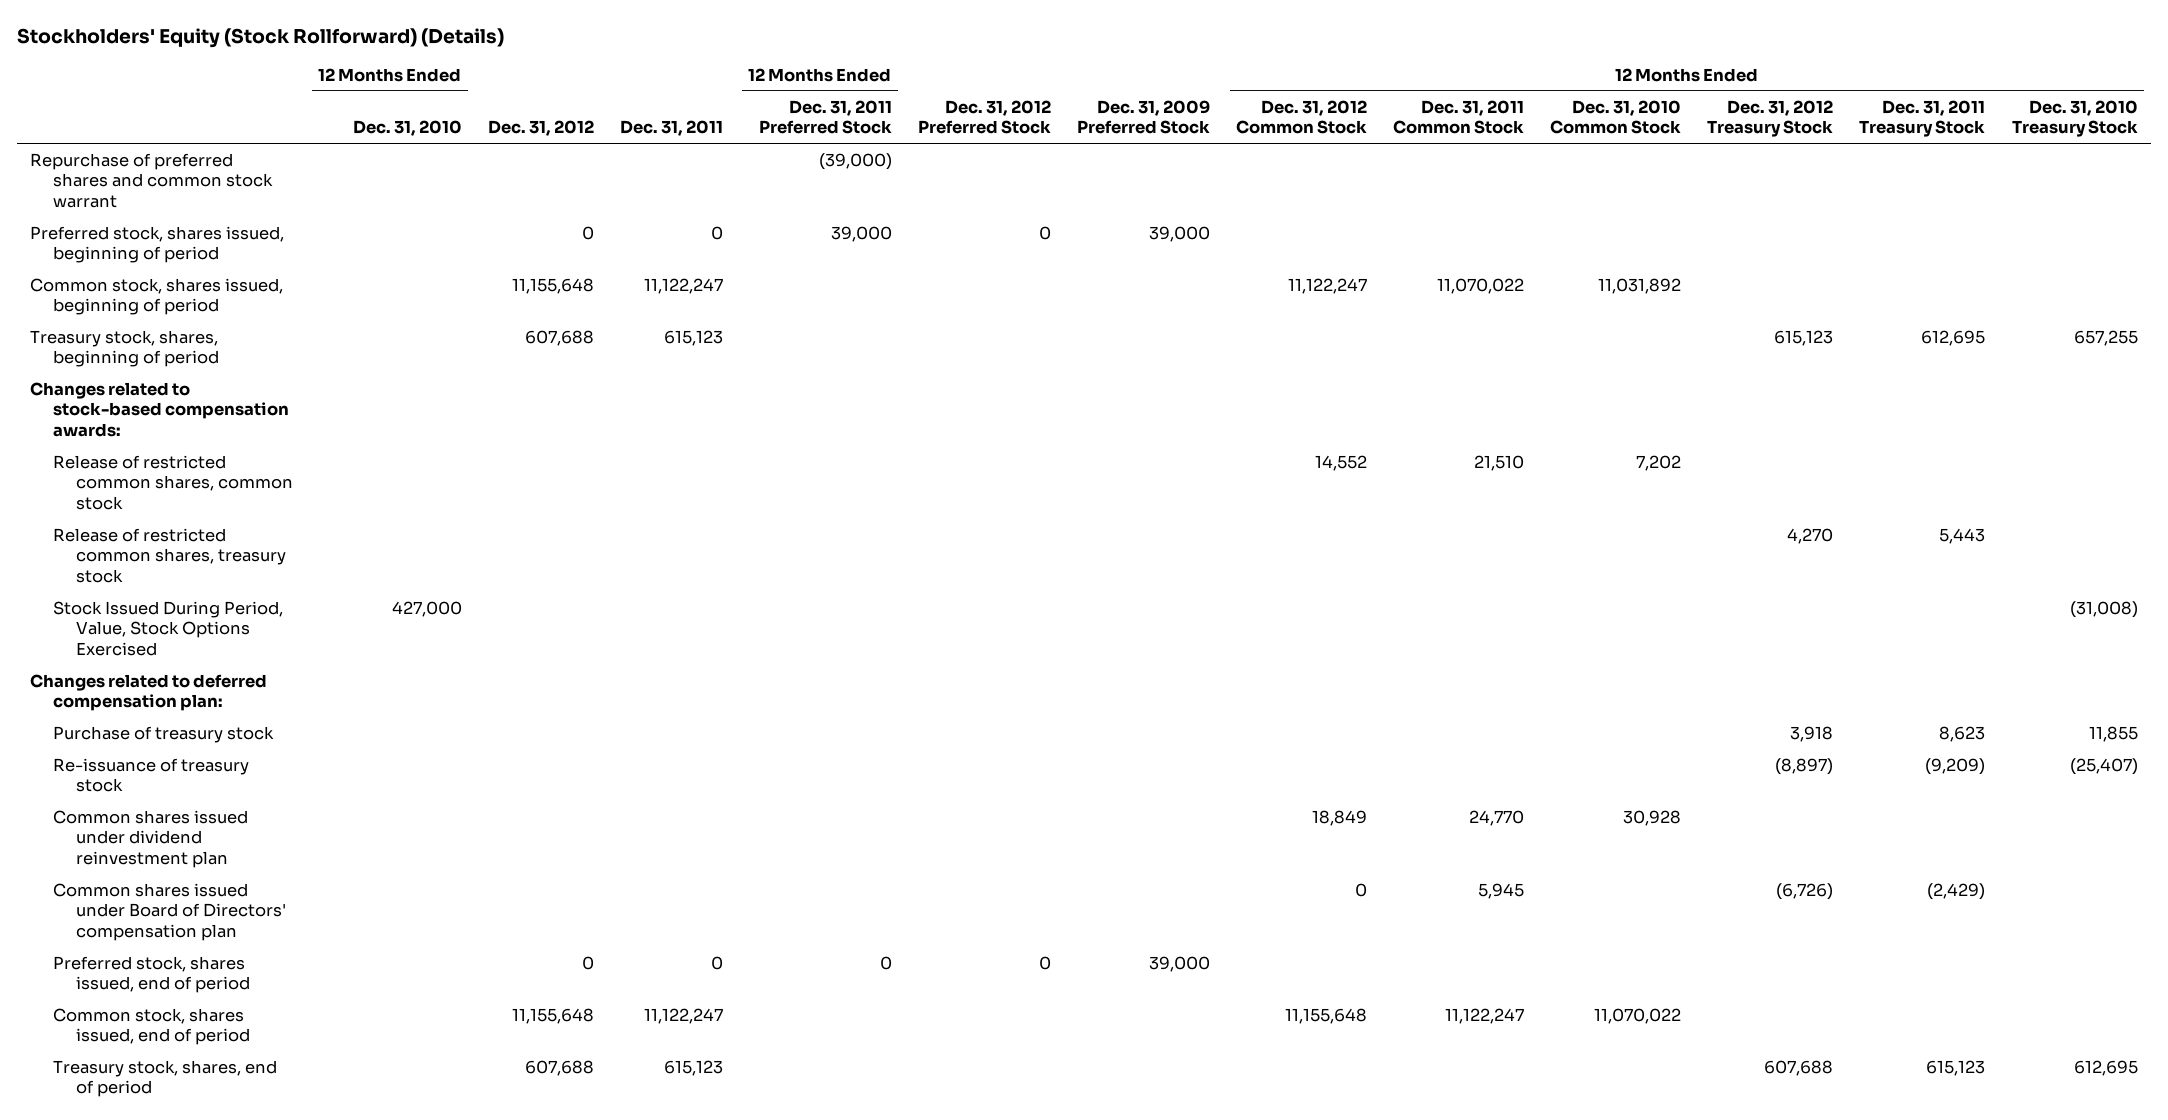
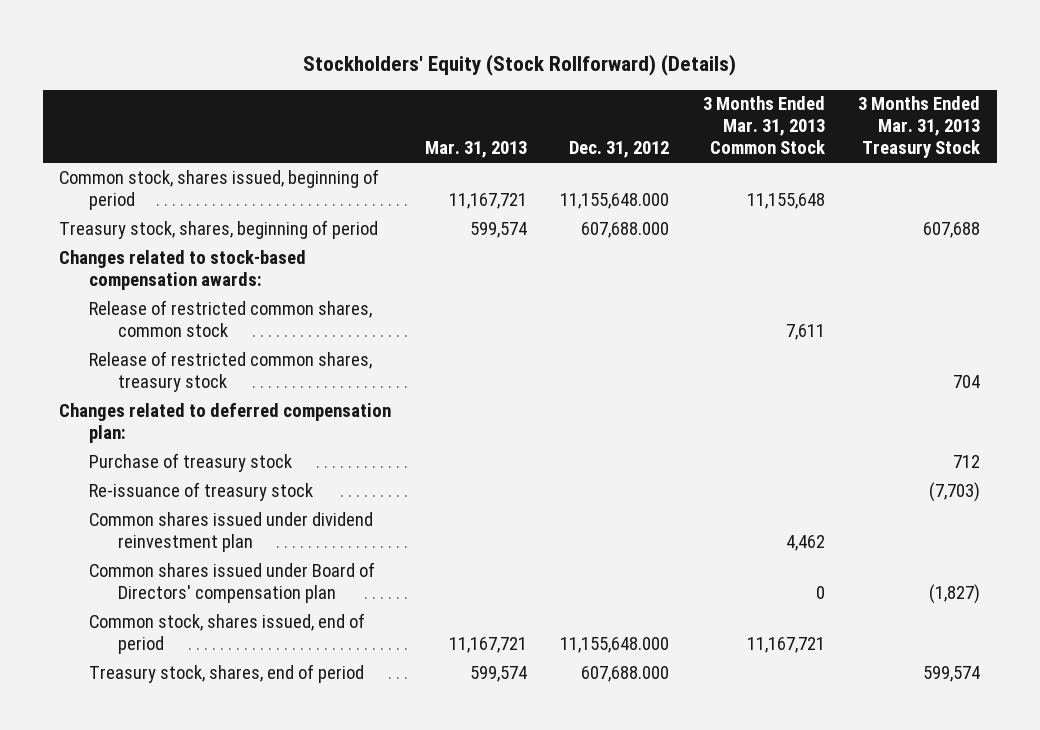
- | 12 Months Ended Dec. 31, 2010 | Dec. 31, 2012 | Dec. 31, 2011 | 12 Months Ended Dec. 31, 2011 Preferred Stock | Dec. 31, 2012 Preferred Stock | Dec. 31, 2009 Preferred Stock | 12 Months Ended Dec. 31, 2012 Common Stock | 12 Months Ended Dec. 31, 2011 Common Stock | 12 Months Ended Dec. 31, 2010 Common Stock | 12 Months Ended Dec. 31, 2012 Treasury Stock | 12 Months Ended Dec. 31, 2011 Treasury Stock | 12 Months Ended Dec. 31, 2010 Treasury Stock
+ | Mar. 31, 2013 | Dec. 31, 2012 | 3 Months Ended Mar. 31, 2013 Common Stock | 3 Months Ended Mar. 31, 2013 Treasury Stock
- Repurchase of preferred shares and common stock warrant | | | | (39,000) | | | | | | | |
- Preferred stock, shares issued, beginning of period | | 0 | 0 | 39,000 | 0 | 39,000 | | | | | |
- Common stock, shares issued, beginning of period | | 11,155,648 | 11,122,247 | | | | 11,122,247 | 11,070,022 | 11,031,892 | | |
- Treasury stock, shares, beginning of period | | 607,688 | 615,123 | | | | | | | 615,123 | 612,695 | 657,255
+ Common stock, shares issued, beginning of period | 11,167,721 | 11,155,648.000 | 11,155,648 |
+ Treasury stock, shares, beginning of period | 599,574 | 607,688.000 | | 607,688
- Stock Issued During Period, Value, Stock Options Exercised | 427,000 | | | | | | | | | | | (31,008)
- Preferred stock, shares issued, end of period | | 0 | 0 | 0 | 0 | 39,000 | | | | | |
- Common stock, shares issued, end of period | | 11,155,648 | 11,122,247 | | | | 11,155,648 | 11,122,247 | 11,070,022 | | |
- Treasury stock, shares, end of period | | 607,688 | 615,123 | | | | | | | 607,688 | 615,123 | 612,695
+ Common stock, shares issued, end of period | 11,167,721 | 11,155,648.000 | 11,167,721 |
+ Treasury stock, shares, end of period | 599,574 | 607,688.000 | | 599,574

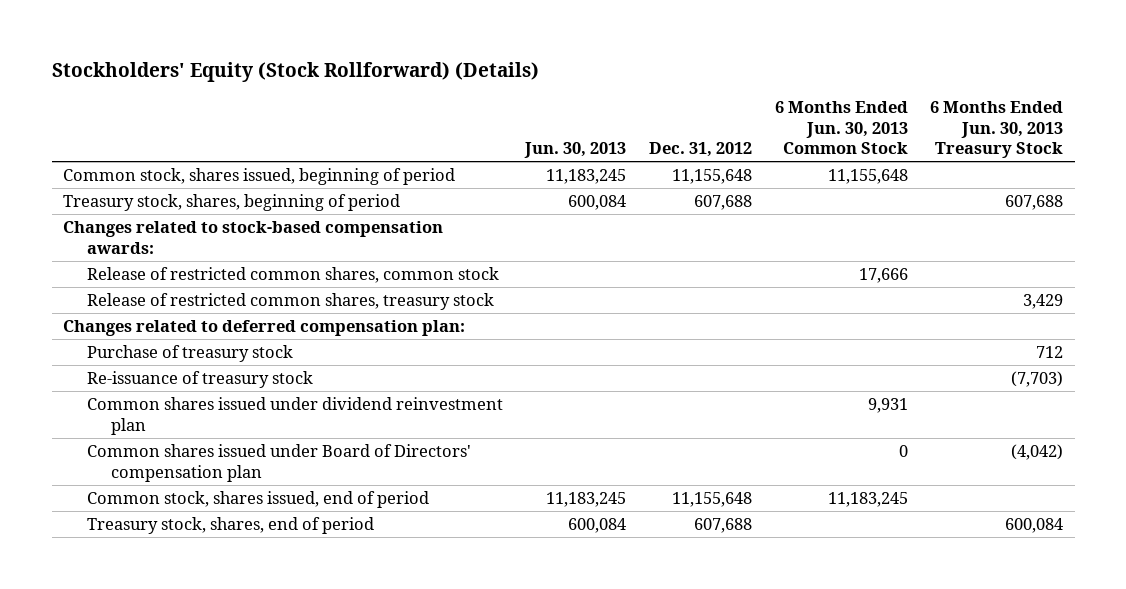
- | Mar. 31, 2013 | Dec. 31, 2012 | 3 Months Ended Mar. 31, 2013 Common Stock | 3 Months Ended Mar. 31, 2013 Treasury Stock
+ | Jun. 30, 2013 | Dec. 31, 2012 | 6 Months Ended Jun. 30, 2013 Common Stock | 6 Months Ended Jun. 30, 2013 Treasury Stock
- Common stock, shares issued, beginning of period | 11,167,721 | 11,155,648.000 | 11,155,648 |
- Treasury stock, shares, beginning of period | 599,574 | 607,688.000 | | 607,688
+ Common stock, shares issued, beginning of period | 11,183,245 | 11,155,648 | 11,155,648 |
+ Treasury stock, shares, beginning of period | 600,084 | 607,688 | | 607,688
- Common stock, shares issued, end of period | 11,167,721 | 11,155,648.000 | 11,167,721 |
- Treasury stock, shares, end of period | 599,574 | 607,688.000 | | 599,574
+ Common stock, shares issued, end of period | 11,183,245 | 11,155,648 | 11,183,245 |
+ Treasury stock, shares, end of period | 600,084 | 607,688 | | 600,084

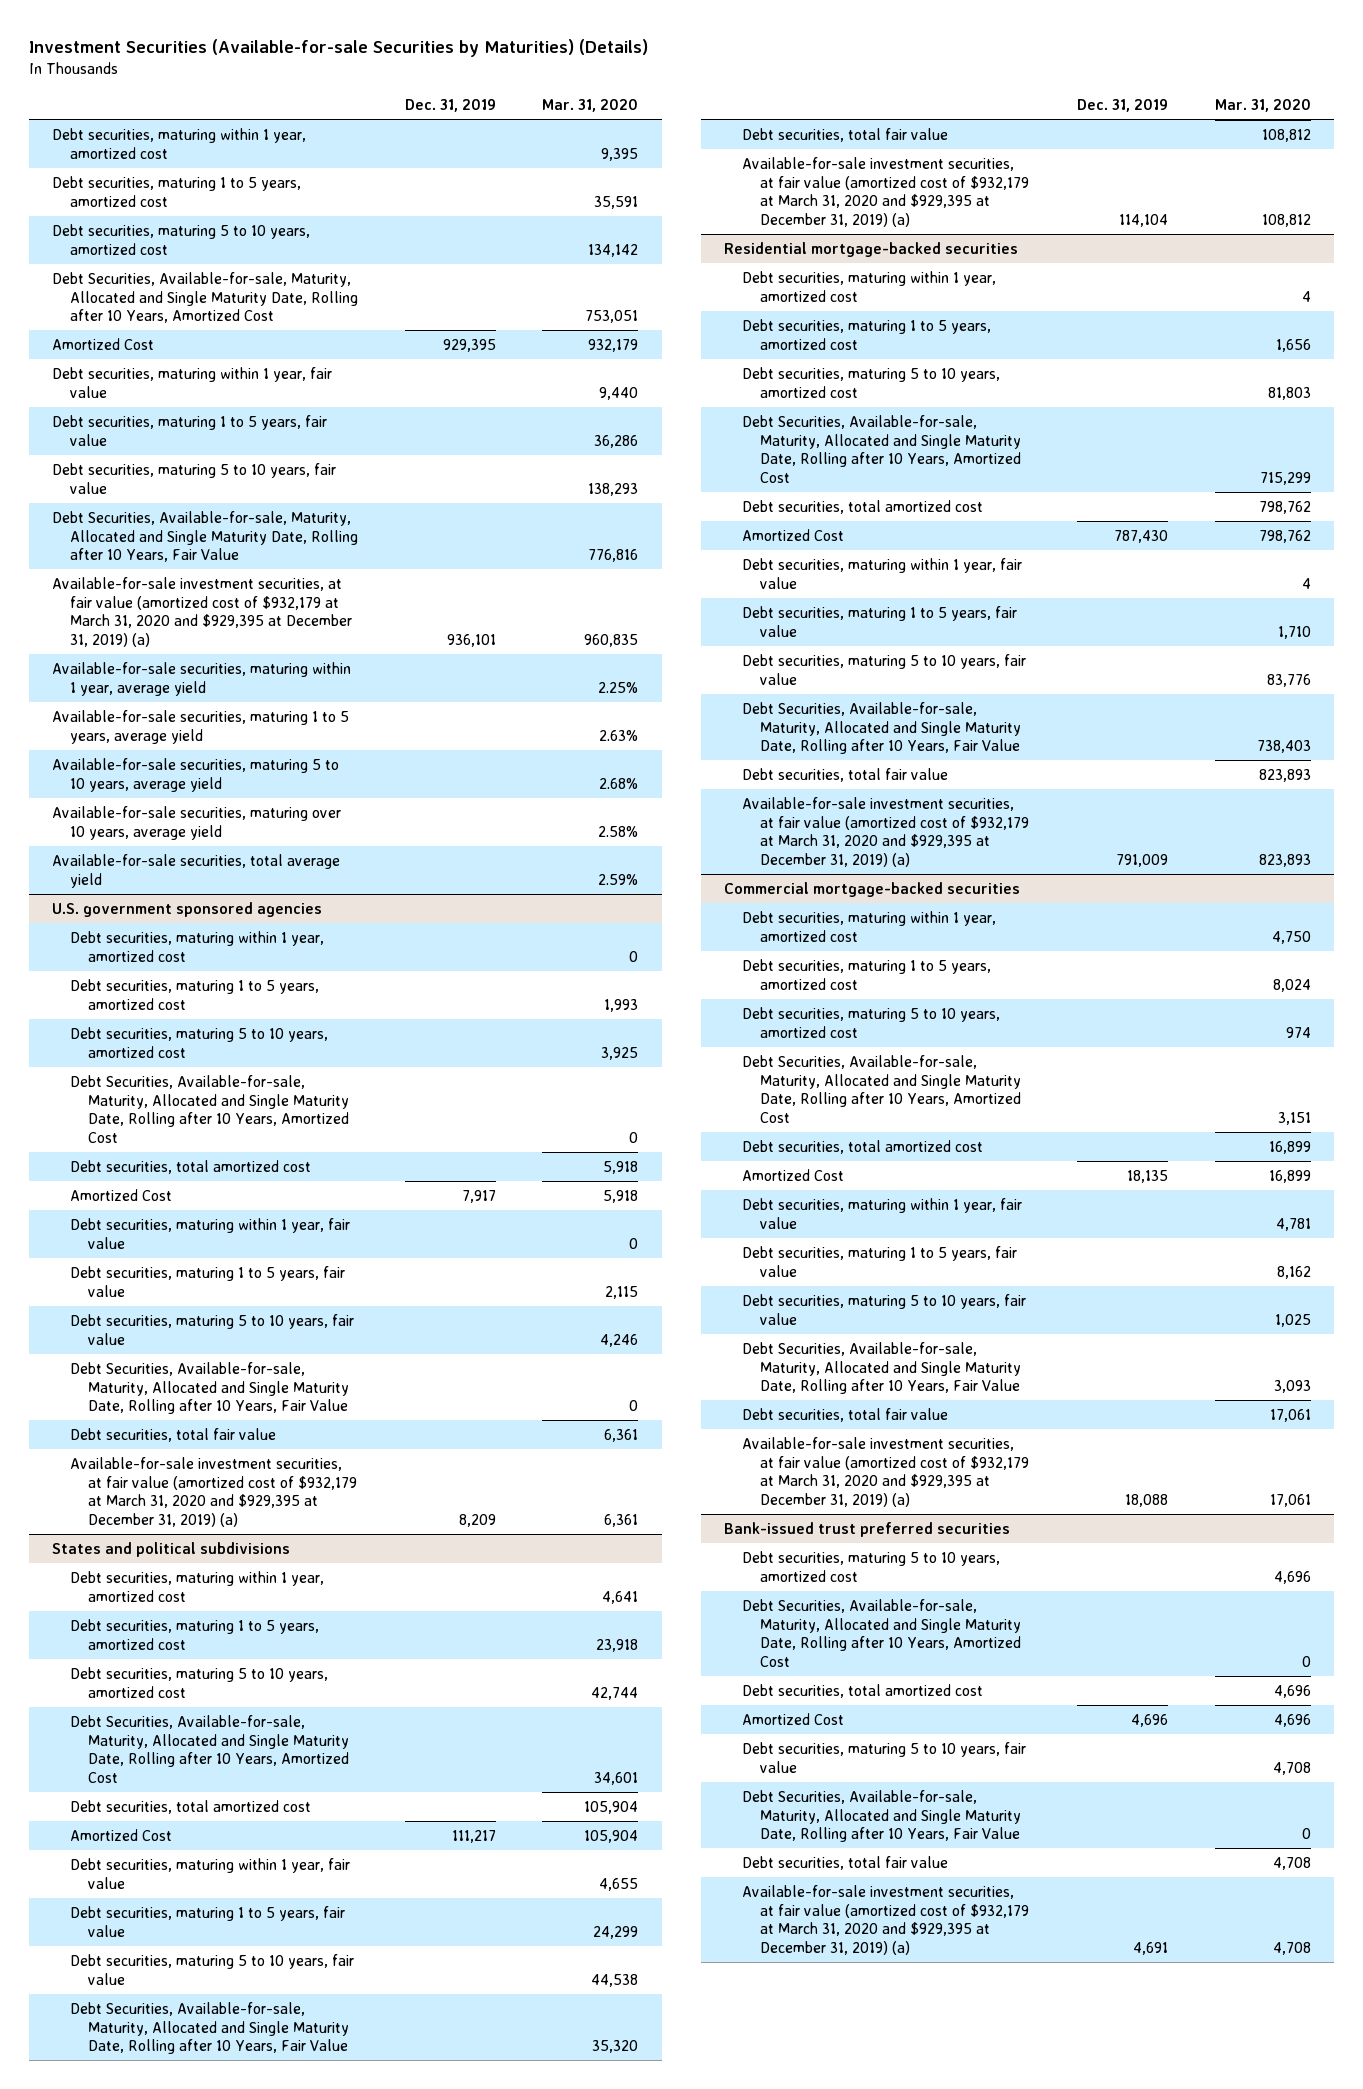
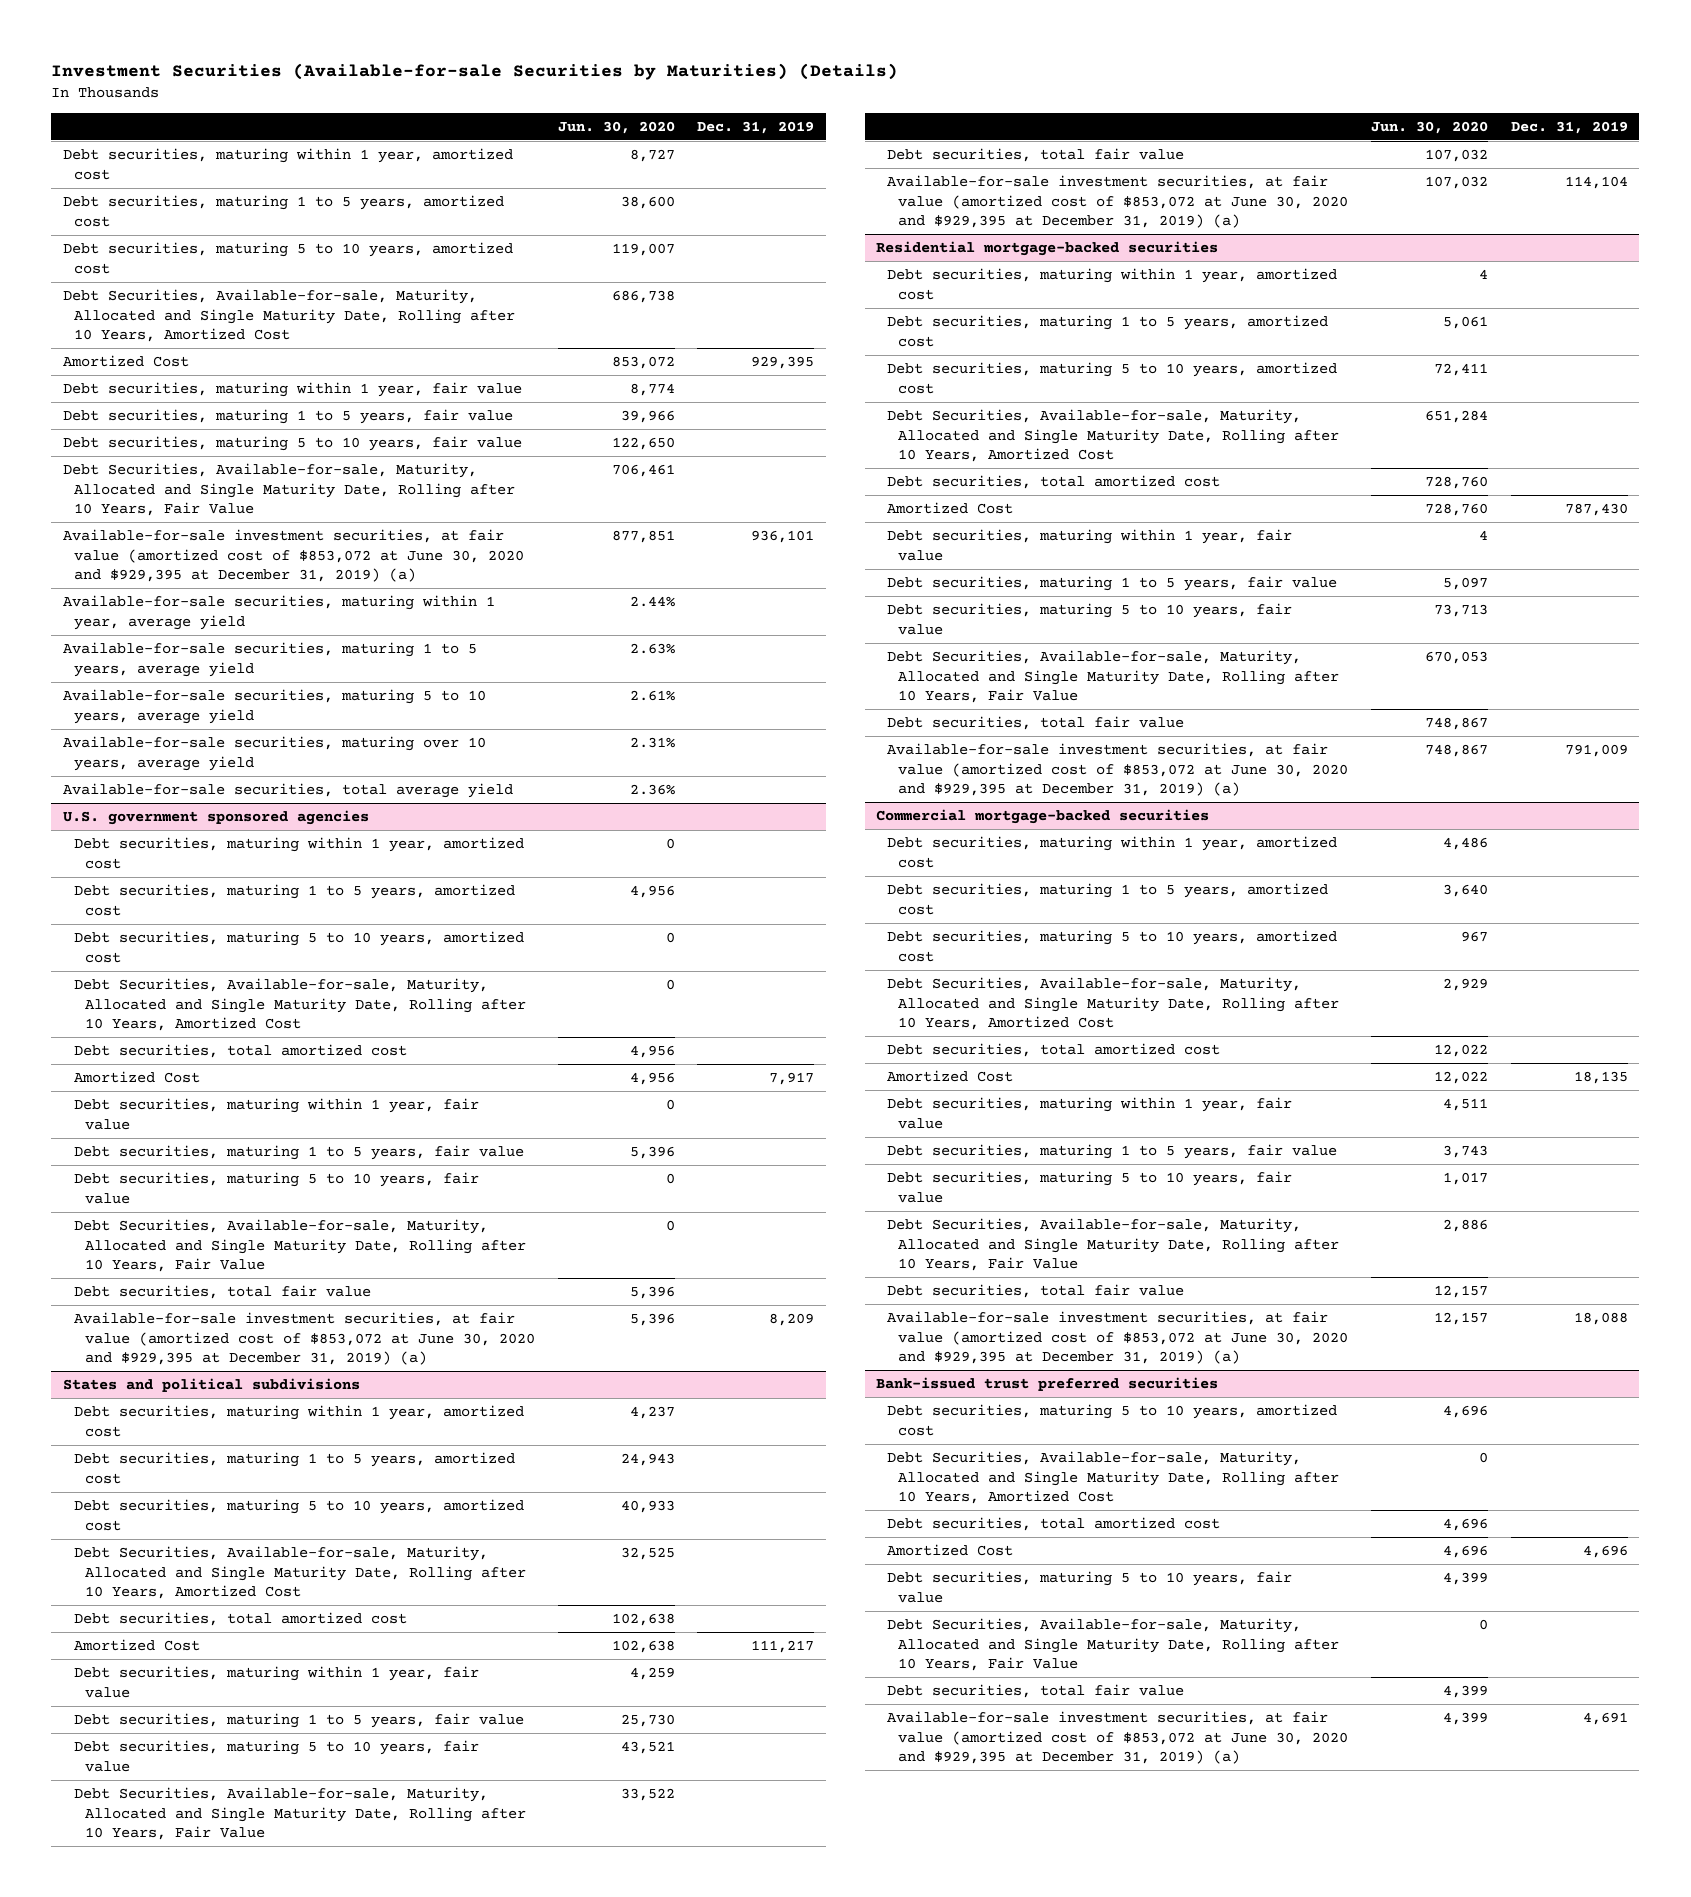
- | Dec. 31, 2019 | Mar. 31, 2020
+ | Jun. 30, 2020 | Dec. 31, 2019
- Available-for-sale investment securities, at fair value (amortized cost of $932,179 at March 31, 2020 and $929,395 at December 31, 2019) (a) | 936,101 | 960,835
+ Available-for-sale investment securities, at fair value (amortized cost of $853,072 at June 30, 2020 and $929,395 at December 31, 2019) (a) | 877,851 | 936,101
@ U.S. government sponsored agencies
- Available-for-sale investment securities, at fair value (amortized cost of $932,179 at March 31, 2020 and $929,395 at December 31, 2019) (a) | 8,209 | 6,361
+ Available-for-sale investment securities, at fair value (amortized cost of $853,072 at June 30, 2020 and $929,395 at December 31, 2019) (a) | 5,396 | 8,209
@ States and political subdivisions
- Available-for-sale investment securities, at fair value (amortized cost of $932,179 at March 31, 2020 and $929,395 at December 31, 2019) (a) | 114,104 | 108,812
+ Available-for-sale investment securities, at fair value (amortized cost of $853,072 at June 30, 2020 and $929,395 at December 31, 2019) (a) | 107,032 | 114,104
@ Residential mortgage-backed securities
- Available-for-sale investment securities, at fair value (amortized cost of $932,179 at March 31, 2020 and $929,395 at December 31, 2019) (a) | 791,009 | 823,893
+ Available-for-sale investment securities, at fair value (amortized cost of $853,072 at June 30, 2020 and $929,395 at December 31, 2019) (a) | 748,867 | 791,009
@ Commercial mortgage-backed securities
- Available-for-sale investment securities, at fair value (amortized cost of $932,179 at March 31, 2020 and $929,395 at December 31, 2019) (a) | 18,088 | 17,061
+ Available-for-sale investment securities, at fair value (amortized cost of $853,072 at June 30, 2020 and $929,395 at December 31, 2019) (a) | 12,157 | 18,088
@ Bank-issued trust preferred securities
- Available-for-sale investment securities, at fair value (amortized cost of $932,179 at March 31, 2020 and $929,395 at December 31, 2019) (a) | 4,691 | 4,708
+ Available-for-sale investment securities, at fair value (amortized cost of $853,072 at June 30, 2020 and $929,395 at December 31, 2019) (a) | 4,399 | 4,691

